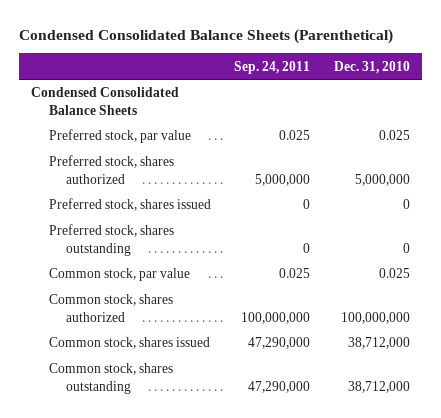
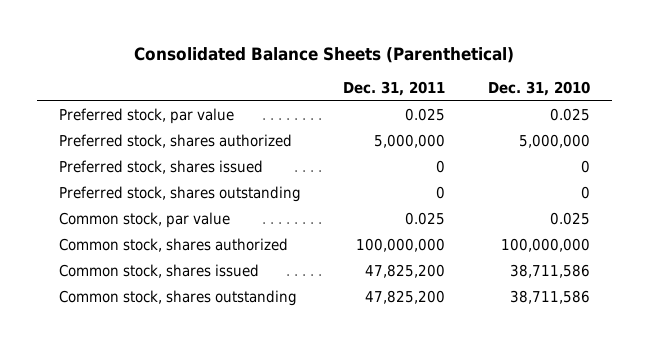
- Condensed Consolidated Balance Sheets (Parenthetical)
+ Consolidated Balance Sheets (Parenthetical)
- | Sep. 24, 2011 | Dec. 31, 2010
+ | Dec. 31, 2011 | Dec. 31, 2010
- Condensed Consolidated Balance Sheets
- Common stock, shares issued | 47,290,000 | 38,712,000
- Common stock, shares outstanding | 47,290,000 | 38,712,000
+ Common stock, shares issued | 47,825,200 | 38,711,586
+ Common stock, shares outstanding | 47,825,200 | 38,711,586

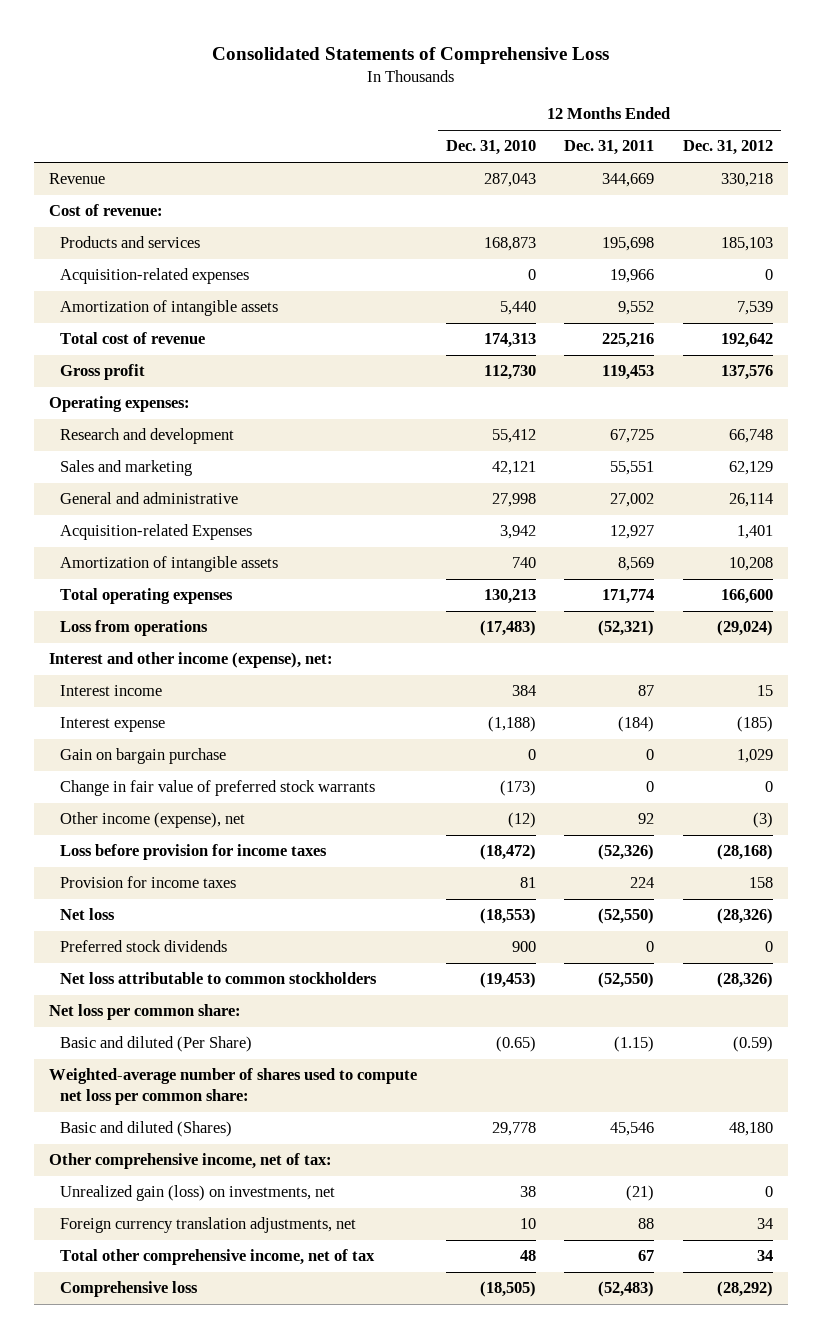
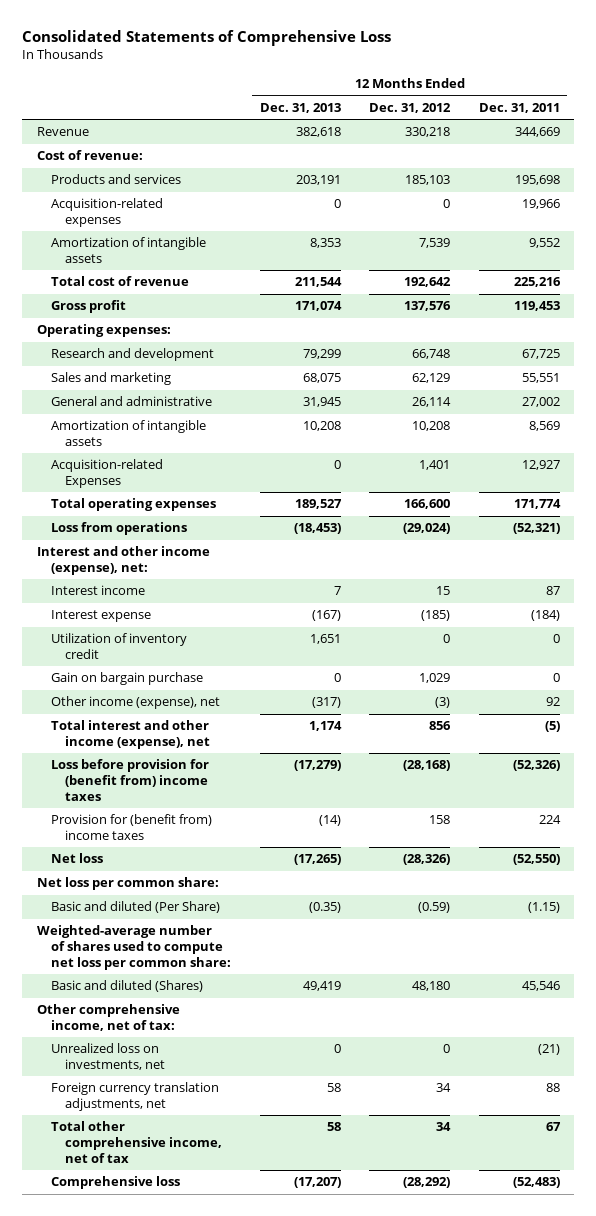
- | 12 Months Ended Dec. 31, 2010 | 12 Months Ended Dec. 31, 2011 | 12 Months Ended Dec. 31, 2012
+ | 12 Months Ended Dec. 31, 2013 | 12 Months Ended Dec. 31, 2012 | 12 Months Ended Dec. 31, 2011
moved down: Acquisition-related Expenses | 0 | 1,401 | 12,927
+ Utilization of inventory credit | 1,651 | 0 | 0
- Change in fair value of preferred stock warrants | (173) | 0 | 0
- Loss before provision for income taxes | (18,472) | (52,326) | (28,168)
- Provision for income taxes | 81 | 224 | 158
+ Total interest and other income (expense), net | 1,174 | 856 | (5)
+ Loss before provision for (benefit from) income taxes | (17,279) | (28,168) | (52,326)
+ Provision for (benefit from) income taxes | (14) | 158 | 224
- Preferred stock dividends | 900 | 0 | 0
- Net loss attributable to common stockholders | (19,453) | (52,550) | (28,326)
- Unrealized gain (loss) on investments, net | 38 | (21) | 0
+ Unrealized loss on investments, net | 0 | 0 | (21)

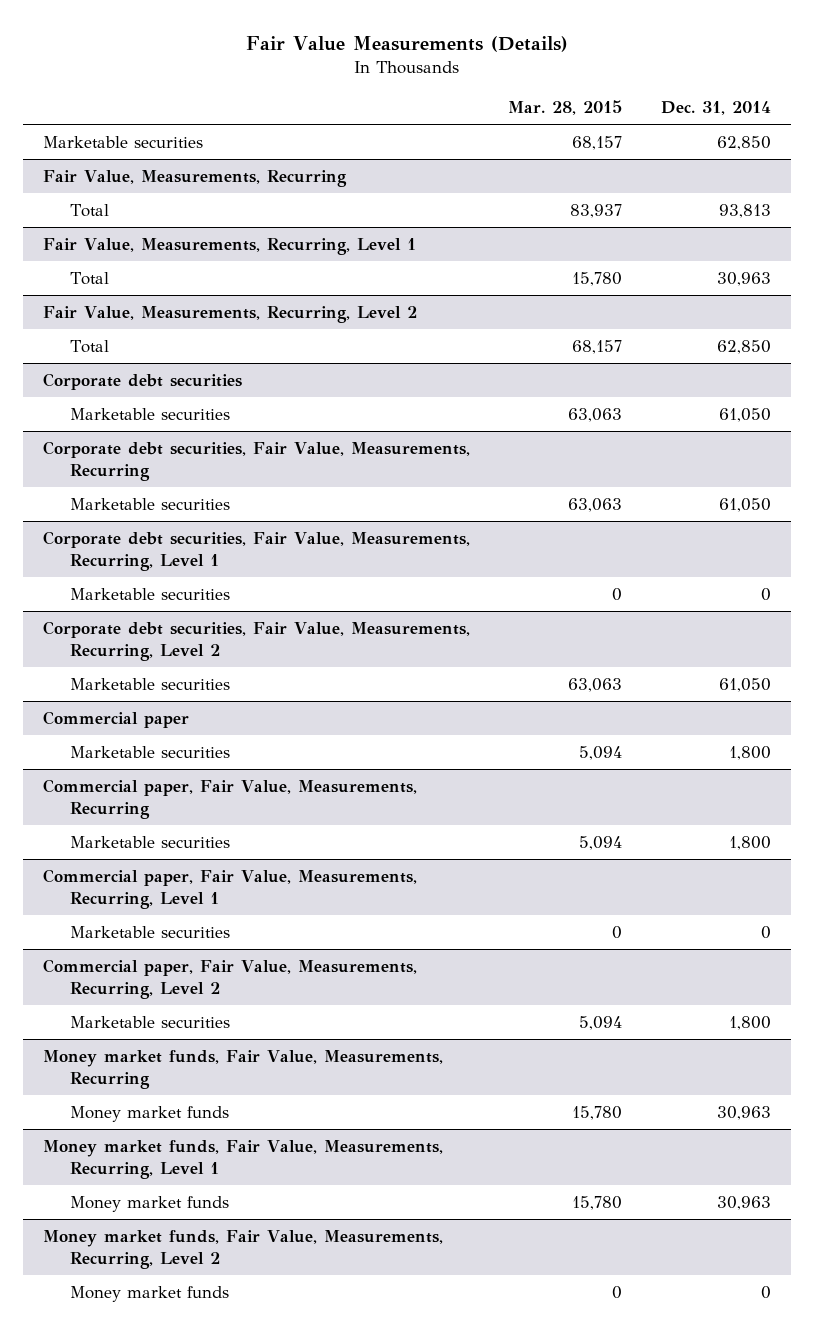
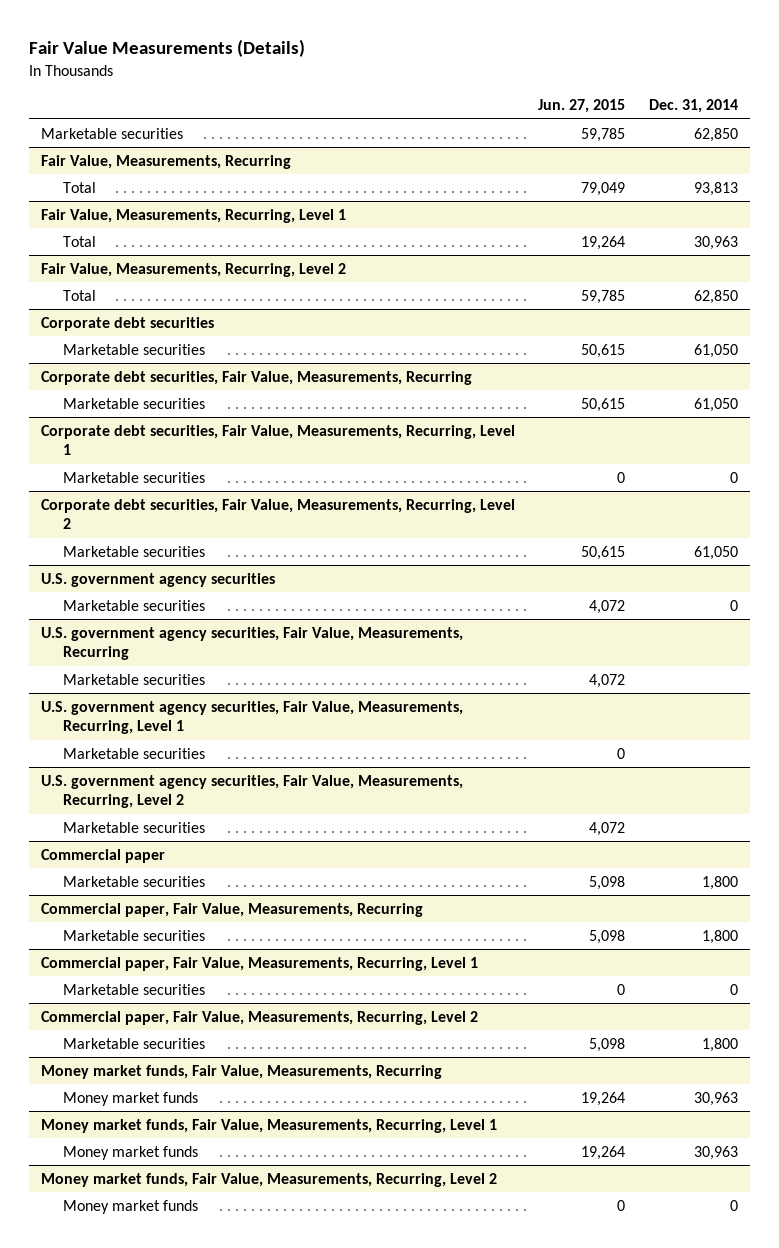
- | Mar. 28, 2015 | Dec. 31, 2014
+ | Jun. 27, 2015 | Dec. 31, 2014
+ U.S. government agency securities
+ Marketable securities | 4,072 | 0
+ U.S. government agency securities, Fair Value, Measurements, Recurring
+ Marketable securities | 4,072 |
+ U.S. government agency securities, Fair Value, Measurements, Recurring, Level 1
+ Marketable securities | 0 |
+ U.S. government agency securities, Fair Value, Measurements, Recurring, Level 2
+ Marketable securities | 4,072 |

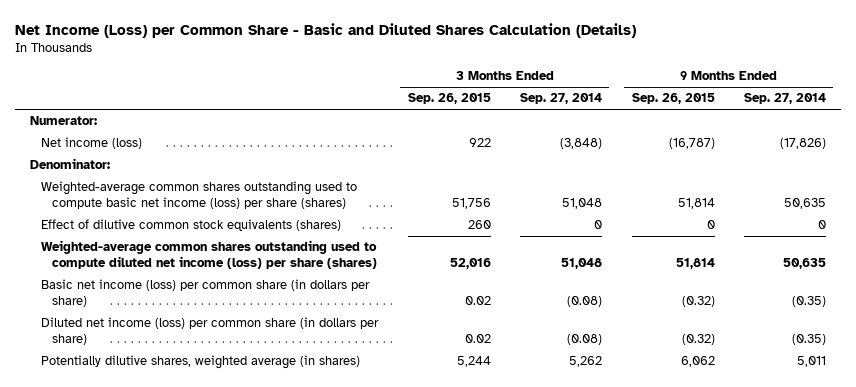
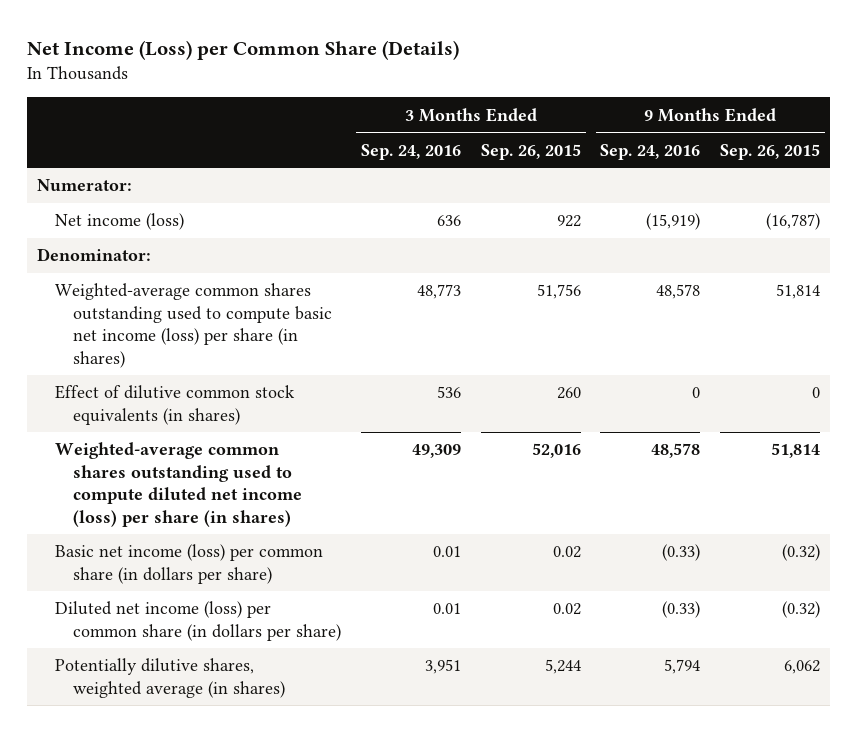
- Net Income (Loss) per Common Share - Basic and Diluted Shares Calculation (Details)
+ Net Income (Loss) per Common Share (Details)
- | 3 Months Ended Sep. 26, 2015 | 3 Months Ended Sep. 27, 2014 | 9 Months Ended Sep. 26, 2015 | 9 Months Ended Sep. 27, 2014
+ | 3 Months Ended Sep. 24, 2016 | 3 Months Ended Sep. 26, 2015 | 9 Months Ended Sep. 24, 2016 | 9 Months Ended Sep. 26, 2015
- Weighted-average common shares outstanding used to compute basic net income (loss) per share (shares) | 51,756 | 51,048 | 51,814 | 50,635
- Effect of dilutive common stock equivalents (shares) | 260 | 0 | 0 | 0
- Weighted-average common shares outstanding used to compute diluted net income (loss) per share (shares) | 52,016 | 51,048 | 51,814 | 50,635
+ Weighted-average common shares outstanding used to compute basic net income (loss) per share (in shares) | 48,773 | 51,756 | 48,578 | 51,814
+ Effect of dilutive common stock equivalents (in shares) | 536 | 260 | 0 | 0
+ Weighted-average common shares outstanding used to compute diluted net income (loss) per share (in shares) | 49,309 | 52,016 | 48,578 | 51,814

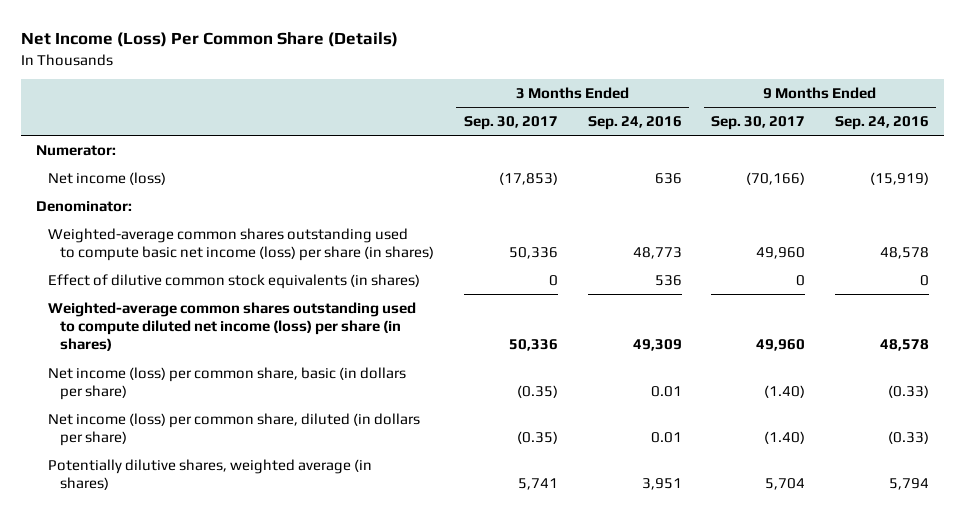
- Net Income (Loss) per Common Share (Details)
+ Net Income (Loss) Per Common Share (Details)
- | 3 Months Ended Sep. 24, 2016 | 3 Months Ended Sep. 26, 2015 | 9 Months Ended Sep. 24, 2016 | 9 Months Ended Sep. 26, 2015
+ | 3 Months Ended Sep. 30, 2017 | 3 Months Ended Sep. 24, 2016 | 9 Months Ended Sep. 30, 2017 | 9 Months Ended Sep. 24, 2016
- Basic net income (loss) per common share (in dollars per share) | 0.01 | 0.02 | (0.33) | (0.32)
- Diluted net income (loss) per common share (in dollars per share) | 0.01 | 0.02 | (0.33) | (0.32)
+ Net income (loss) per common share, basic (in dollars per share) | (0.35) | 0.01 | (1.40) | (0.33)
+ Net income (loss) per common share, diluted (in dollars per share) | (0.35) | 0.01 | (1.40) | (0.33)

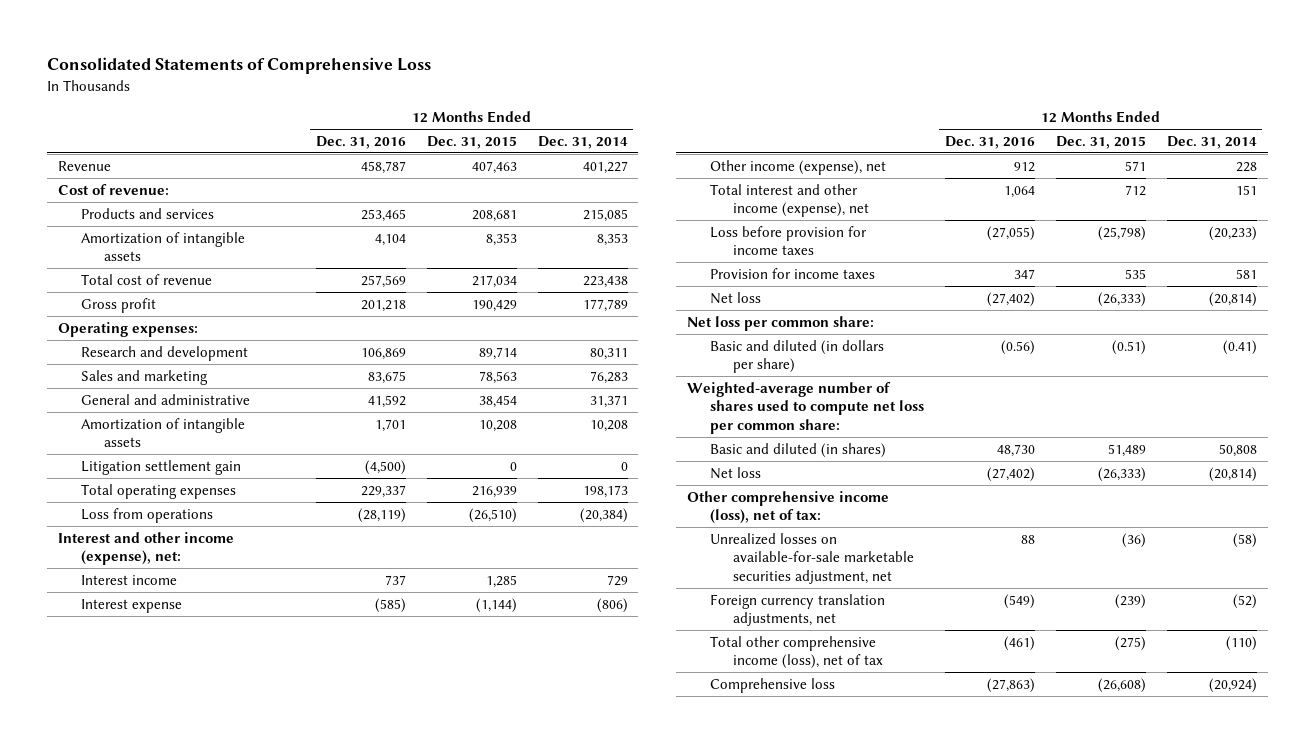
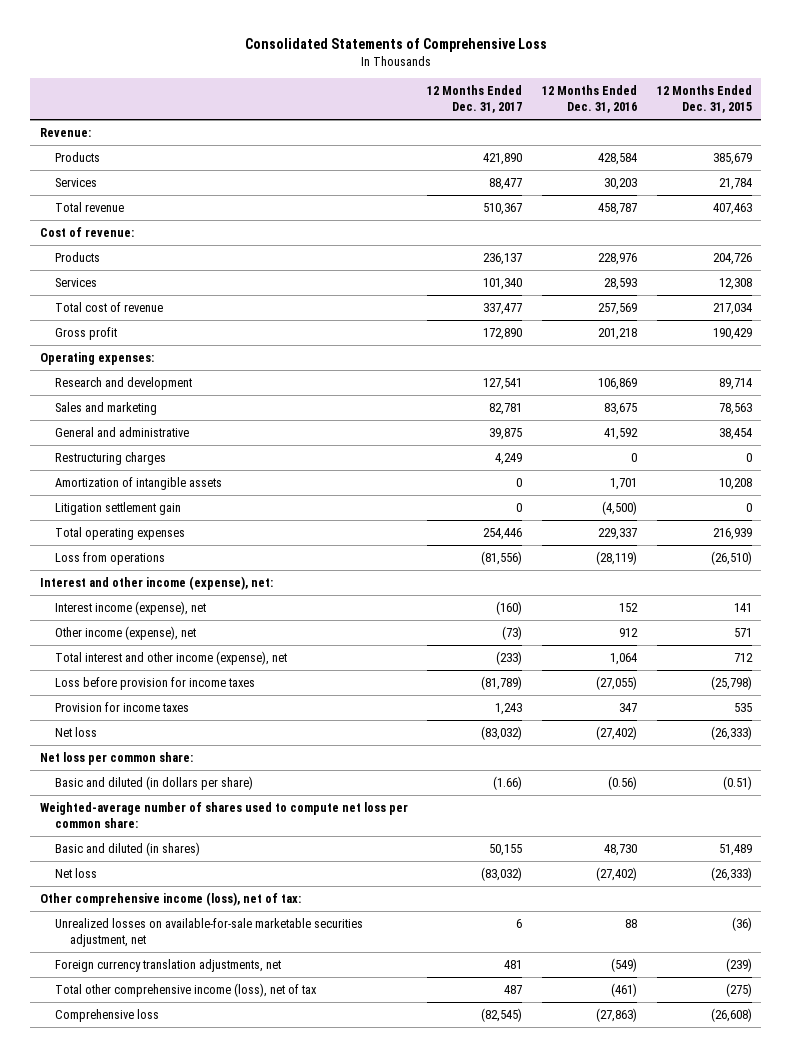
- | 12 Months Ended Dec. 31, 2016 | 12 Months Ended Dec. 31, 2015 | 12 Months Ended Dec. 31, 2014
+ | 12 Months Ended Dec. 31, 2017 | 12 Months Ended Dec. 31, 2016 | 12 Months Ended Dec. 31, 2015
- Revenue | 458,787 | 407,463 | 401,227
+ Revenue:
+ Products | 421,890 | 428,584 | 385,679
+ Services | 88,477 | 30,203 | 21,784
+ Total revenue | 510,367 | 458,787 | 407,463
- Products and services | 253,465 | 208,681 | 215,085
- Amortization of intangible assets | 4,104 | 8,353 | 8,353
+ Products | 236,137 | 228,976 | 204,726
+ Services | 101,340 | 28,593 | 12,308
+ Restructuring charges | 4,249 | 0 | 0
- Interest income | 737 | 1,285 | 729
- Interest expense | (585) | (1,144) | (806)
+ Interest income (expense), net | (160) | 152 | 141

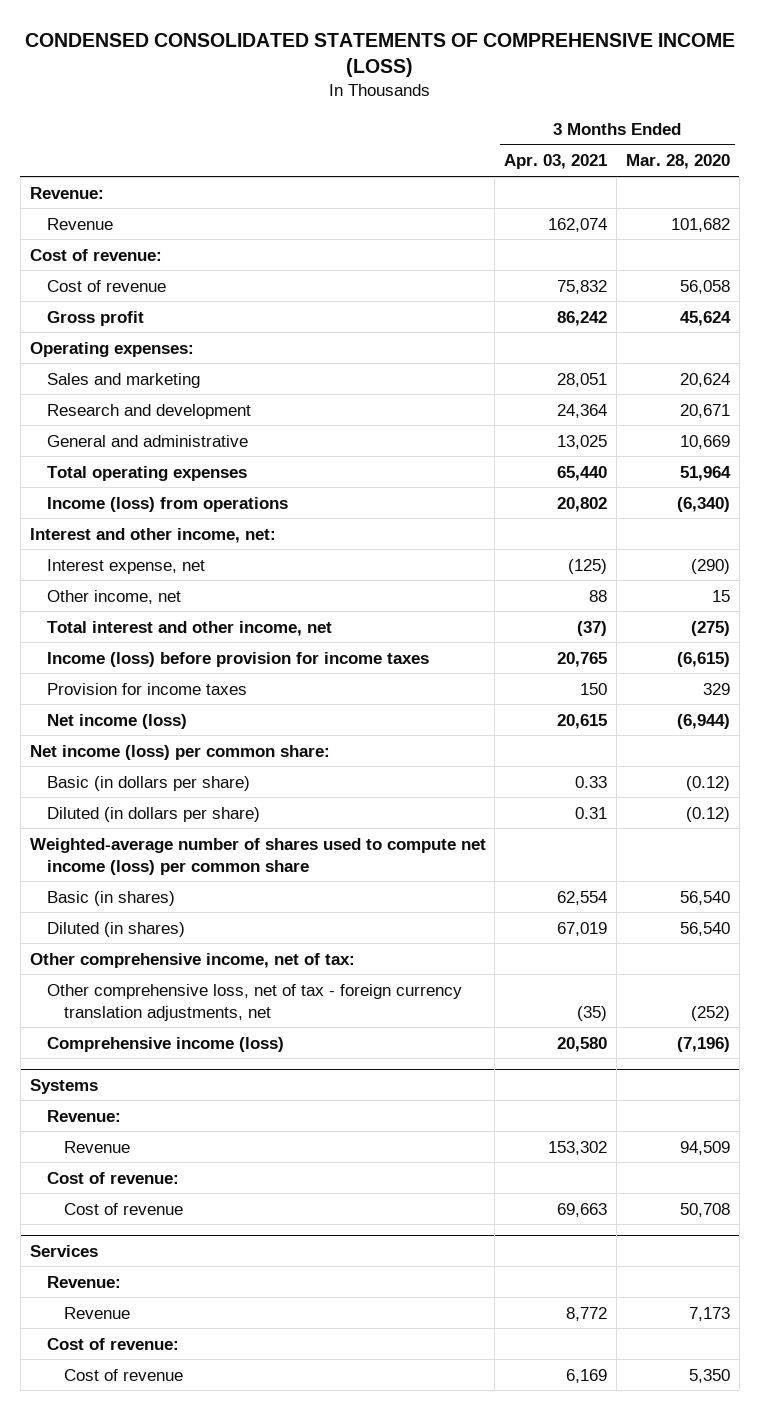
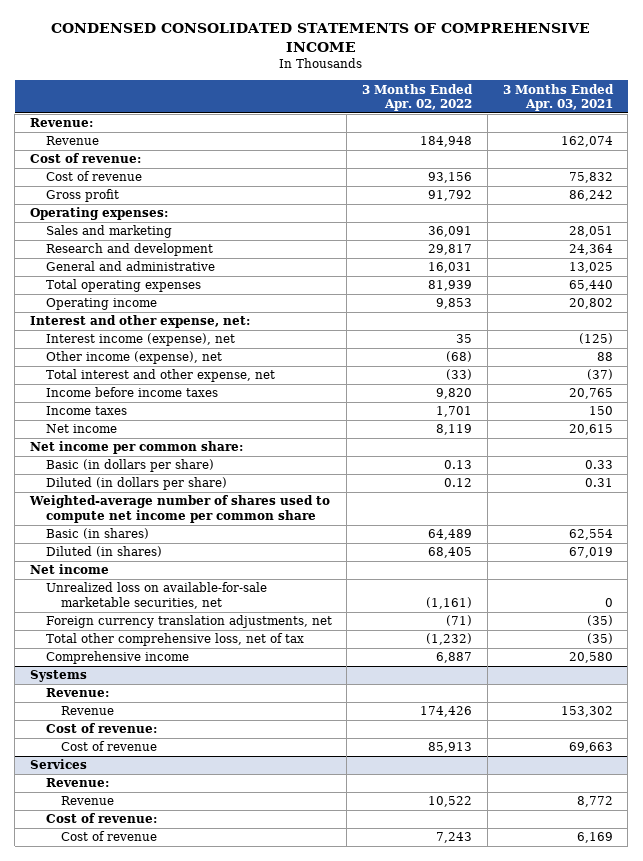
- CONDENSED CONSOLIDATED STATEMENTS OF COMPREHENSIVE INCOME (LOSS)
+ CONDENSED CONSOLIDATED STATEMENTS OF COMPREHENSIVE INCOME
- | 3 Months Ended Apr. 03, 2021 | 3 Months Ended Mar. 28, 2020
+ | 3 Months Ended Apr. 02, 2022 | 3 Months Ended Apr. 03, 2021
- Income (loss) from operations | 20,802 | (6,340)
- Interest and other income, net:
- Interest expense, net | (125) | (290)
- Other income, net | 88 | 15
- Total interest and other income, net | (37) | (275)
- Income (loss) before provision for income taxes | 20,765 | (6,615)
- Provision for income taxes | 150 | 329
- Net income (loss) | 20,615 | (6,944)
- Net income (loss) per common share:
+ Operating income | 9,853 | 20,802
+ Interest and other expense, net:
+ Interest income (expense), net | 35 | (125)
+ Other income (expense), net | (68) | 88
+ Total interest and other expense, net | (33) | (37)
+ Income before income taxes | 9,820 | 20,765
+ Income taxes | 1,701 | 150
+ Net income | 8,119 | 20,615
+ Net income per common share:
- Weighted-average number of shares used to compute net income (loss) per common share
+ Weighted-average number of shares used to compute net income per common share
- Other comprehensive income, net of tax:
- Other comprehensive loss, net of tax - foreign currency translation adjustments, net | (35) | (252)
- Comprehensive income (loss) | 20,580 | (7,196)
+ Net income
+ Unrealized loss on available-for-sale marketable securities, net | (1,161) | 0
+ Foreign currency translation adjustments, net | (71) | (35)
+ Total other comprehensive loss, net of tax | (1,232) | (35)
+ Comprehensive income | 6,887 | 20,580

